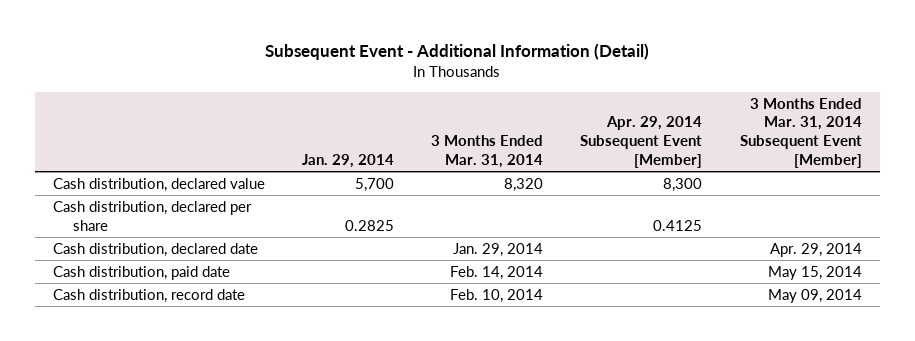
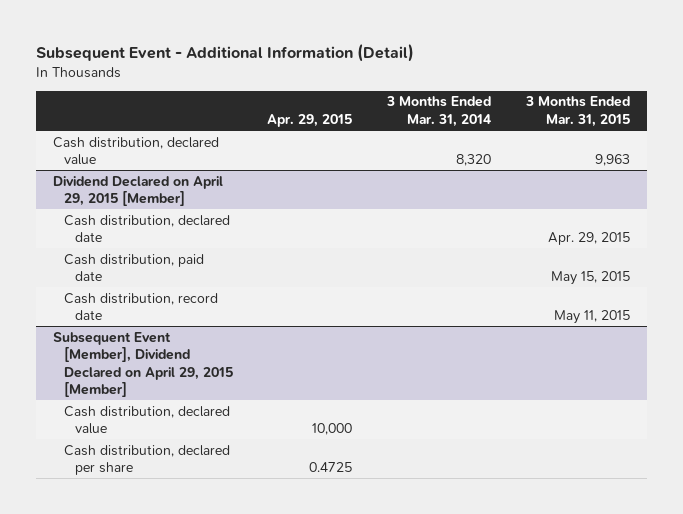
- | Jan. 29, 2014 | 3 Months Ended Mar. 31, 2014 | Apr. 29, 2014 Subsequent Event [Member] | 3 Months Ended Mar. 31, 2014 Subsequent Event [Member]
+ | Apr. 29, 2015 | 3 Months Ended Mar. 31, 2014 | 3 Months Ended Mar. 31, 2015
- Cash distribution, declared per share | 0.2825 | | 0.4125 |
- Cash distribution, declared date | | Jan. 29, 2014 | | Apr. 29, 2014
- Cash distribution, paid date | | Feb. 14, 2014 | | May 15, 2014
- Cash distribution, record date | | Feb. 10, 2014 | | May 09, 2014
+ Dividend Declared on April 29, 2015 [Member]
+ Cash distribution, declared date | | | Apr. 29, 2015
+ Cash distribution, paid date | | | May 15, 2015
+ Cash distribution, record date | | | May 11, 2015
+ Subsequent Event [Member], Dividend Declared on April 29, 2015 [Member]
+ Cash distribution, declared value | 10,000 | |
+ Cash distribution, declared per share | 0.4725 | |

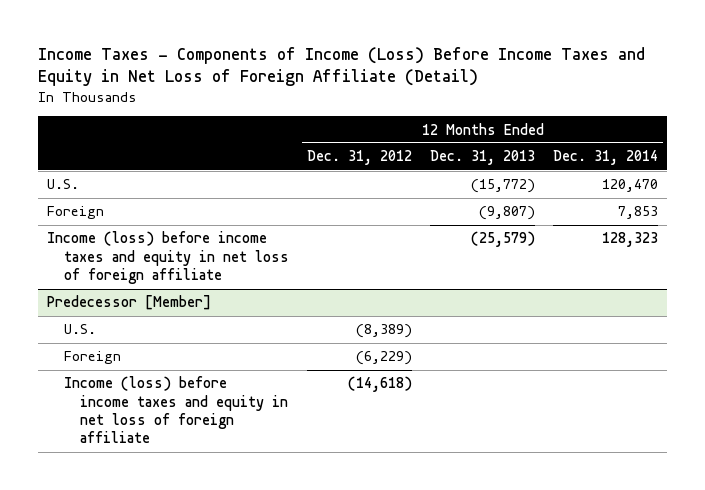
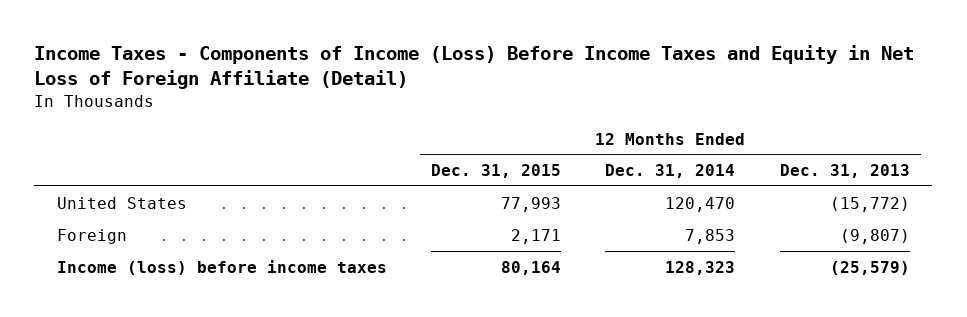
- | 12 Months Ended Dec. 31, 2012 | 12 Months Ended Dec. 31, 2013 | 12 Months Ended Dec. 31, 2014
+ | 12 Months Ended Dec. 31, 2015 | 12 Months Ended Dec. 31, 2014 | 12 Months Ended Dec. 31, 2013
- U.S. | | (15,772) | 120,470
+ United States | 77,993 | 120,470 | (15,772)
- Income (loss) before income taxes and equity in net loss of foreign affiliate | | (25,579) | 128,323
- Predecessor [Member]
- U.S. | (8,389) | |
- Foreign | (6,229) | |
- Income (loss) before income taxes and equity in net loss of foreign affiliate | (14,618) | |
+ Income (loss) before income taxes | 80,164 | 128,323 | (25,579)

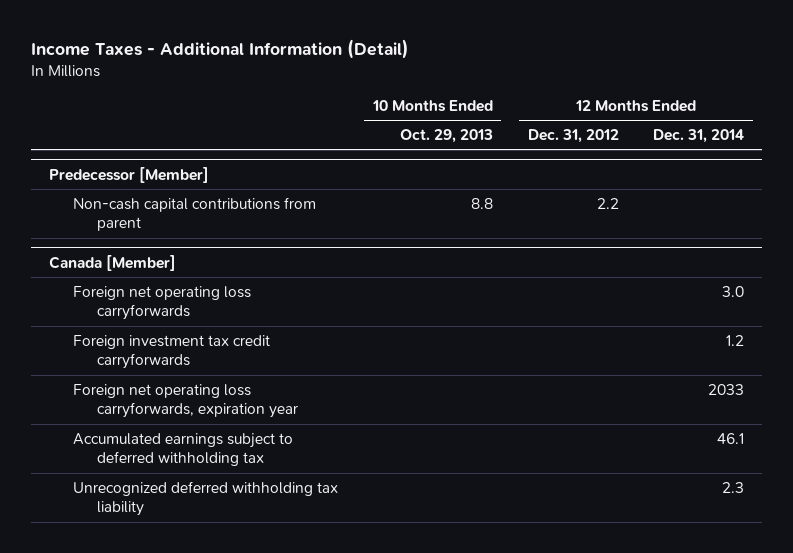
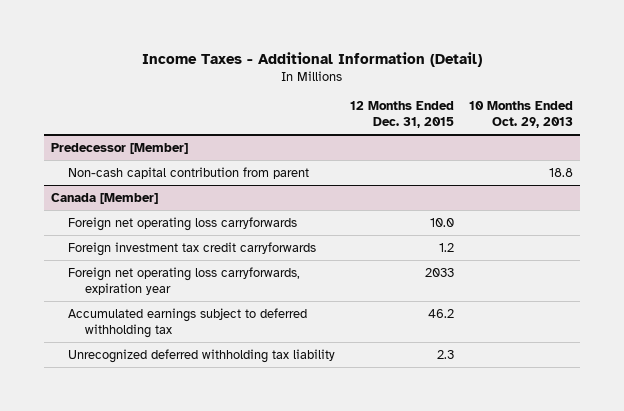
- | 10 Months Ended Oct. 29, 2013 | 12 Months Ended Dec. 31, 2012 | 12 Months Ended Dec. 31, 2014
+ | 12 Months Ended Dec. 31, 2015 | 10 Months Ended Oct. 29, 2013
@ Predecessor [Member]
- Non-cash capital contributions from parent | 8.8 | 2.2 |
+ Non-cash capital contribution from parent | | 18.8

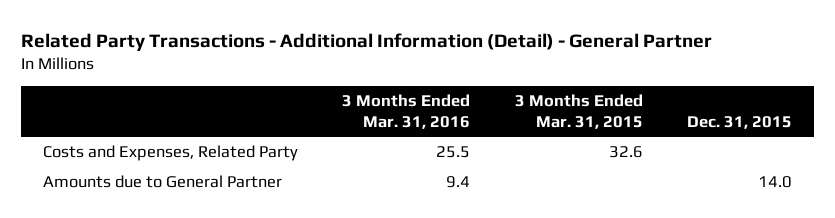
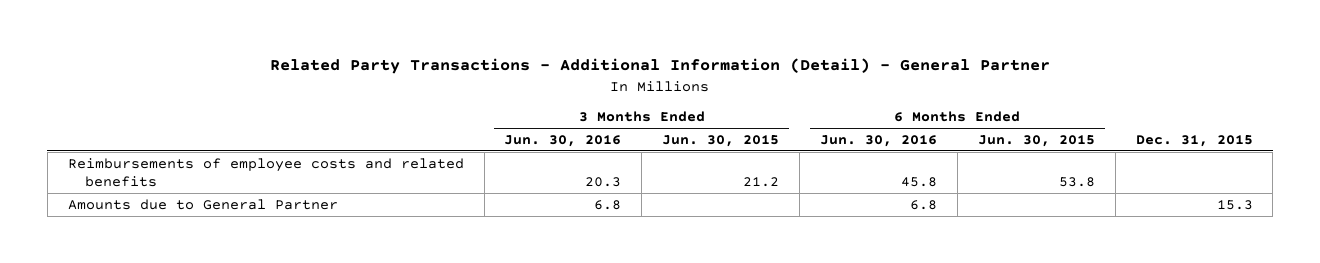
- | 3 Months Ended Mar. 31, 2016 | 3 Months Ended Mar. 31, 2015 | Dec. 31, 2015
+ | 3 Months Ended Jun. 30, 2016 | 3 Months Ended Jun. 30, 2015 | 6 Months Ended Jun. 30, 2016 | 6 Months Ended Jun. 30, 2015 | Dec. 31, 2015
- Costs and Expenses, Related Party | 25.5 | 32.6 |
- Amounts due to General Partner | 9.4 | | 14.0
+ Reimbursements of employee costs and related benefits | 20.3 | 21.2 | 45.8 | 53.8 |
+ Amounts due to General Partner | 6.8 | | 6.8 | | 15.3

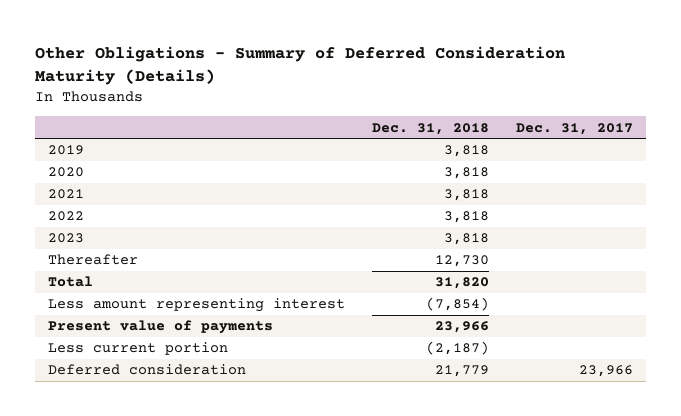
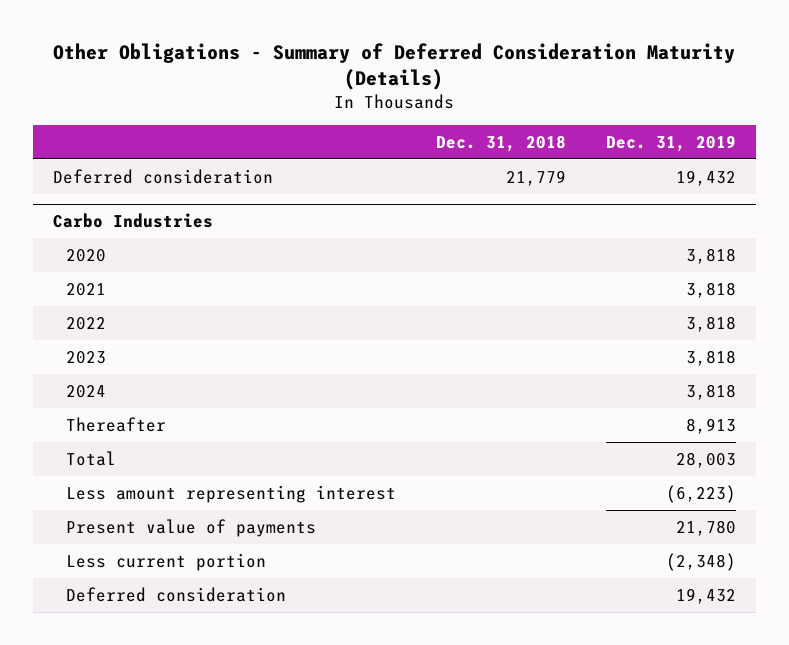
- | Dec. 31, 2018 | Dec. 31, 2017
+ | Dec. 31, 2018 | Dec. 31, 2019
- 2019 | 3,818 |
- 2020 | 3,818 |
- 2021 | 3,818 |
- 2022 | 3,818 |
- 2023 | 3,818 |
- Thereafter | 12,730 |
- Total | 31,820 |
- Less amount representing interest | (7,854) |
- Present value of payments | 23,966 |
- Less current portion | (2,187) |
+ Carbo Industries
+ 2020 | | 3,818
+ 2021 | | 3,818
+ 2022 | | 3,818
+ 2023 | | 3,818
+ 2024 | | 3,818
+ Thereafter | | 8,913
+ Total | | 28,003
+ Less amount representing interest | | (6,223)
+ Present value of payments | | 21,780
+ Less current portion | | (2,348)
+ Deferred consideration | | 19,432

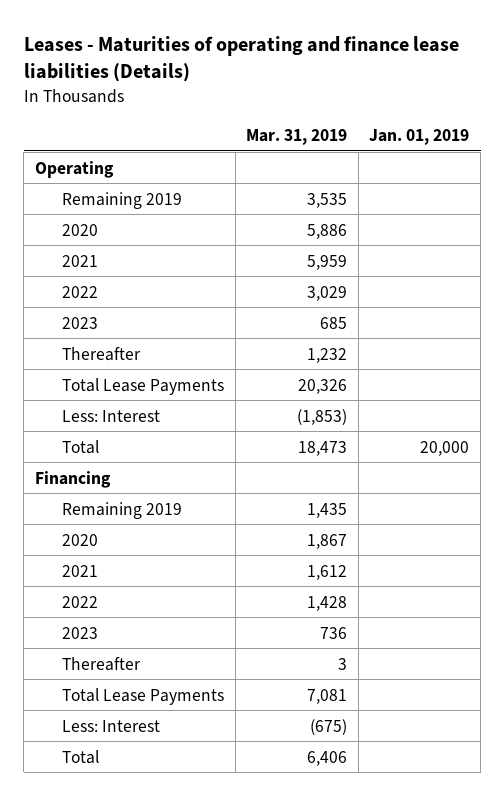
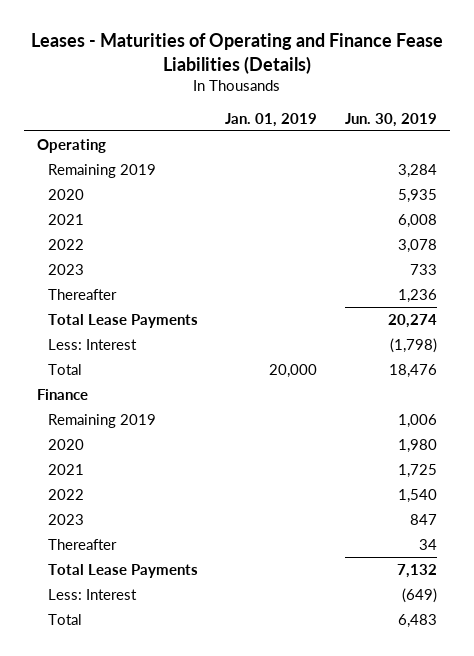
- Leases - Maturities of operating and finance lease liabilities (Details)
+ Leases - Maturities of Operating and Finance Fease Liabilities (Details)
- | Mar. 31, 2019 | Jan. 01, 2019
+ | Jan. 01, 2019 | Jun. 30, 2019
- Financing
+ Finance

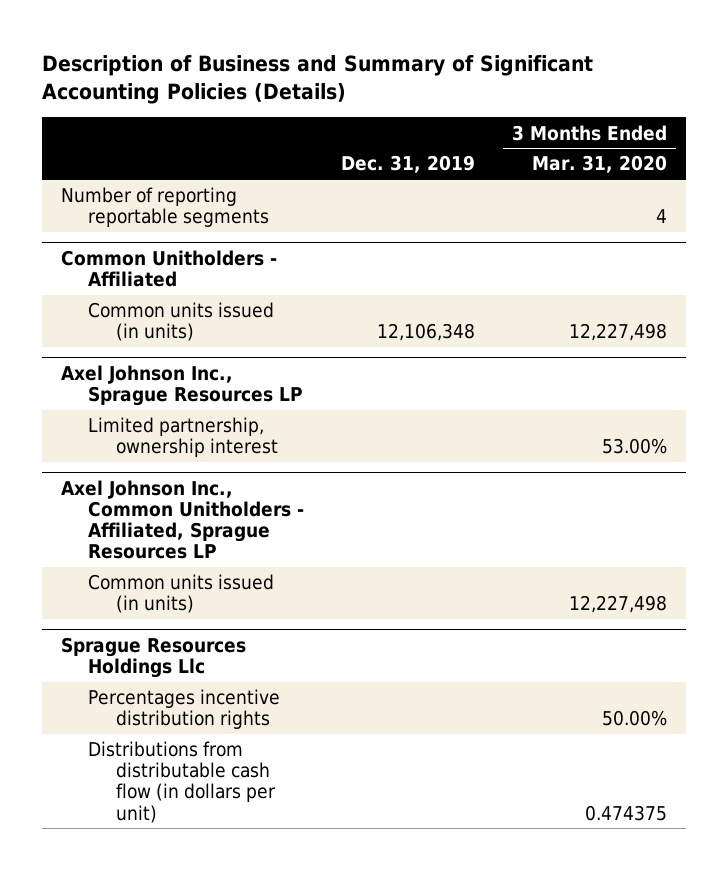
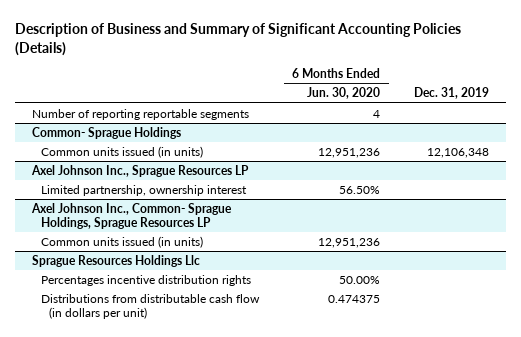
- | Dec. 31, 2019 | 3 Months Ended Mar. 31, 2020
+ | 6 Months Ended Jun. 30, 2020 | Dec. 31, 2019
- Common Unitholders - Affiliated
+ Common- Sprague Holdings
- Axel Johnson Inc., Common Unitholders - Affiliated, Sprague Resources LP
+ Axel Johnson Inc., Common- Sprague Holdings, Sprague Resources LP

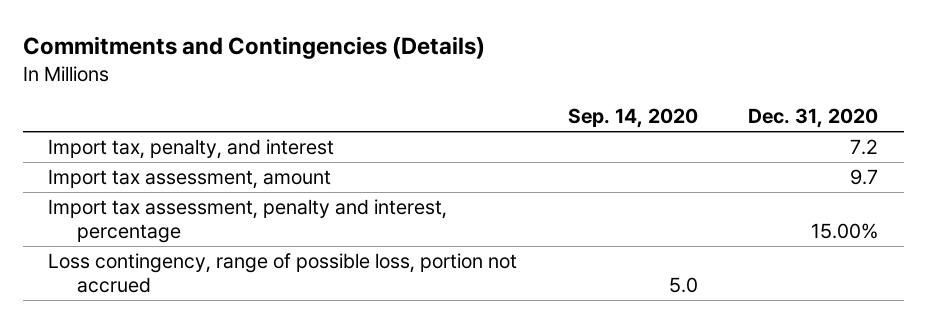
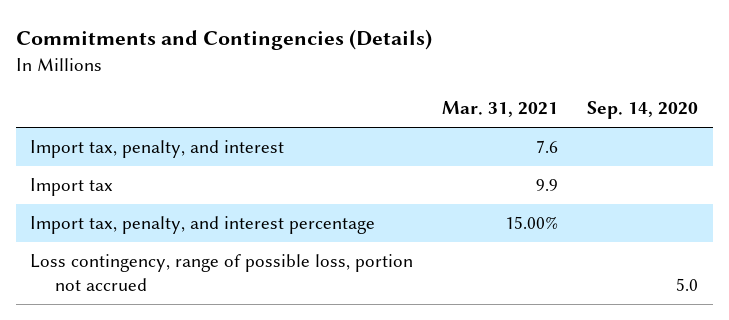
- | Sep. 14, 2020 | Dec. 31, 2020
+ | Mar. 31, 2021 | Sep. 14, 2020
- Import tax assessment, amount | | 9.7
- Import tax assessment, penalty and interest, percentage | | 15.00%
+ Import tax | 9.9 |
+ Import tax, penalty, and interest percentage | 15.00% |

